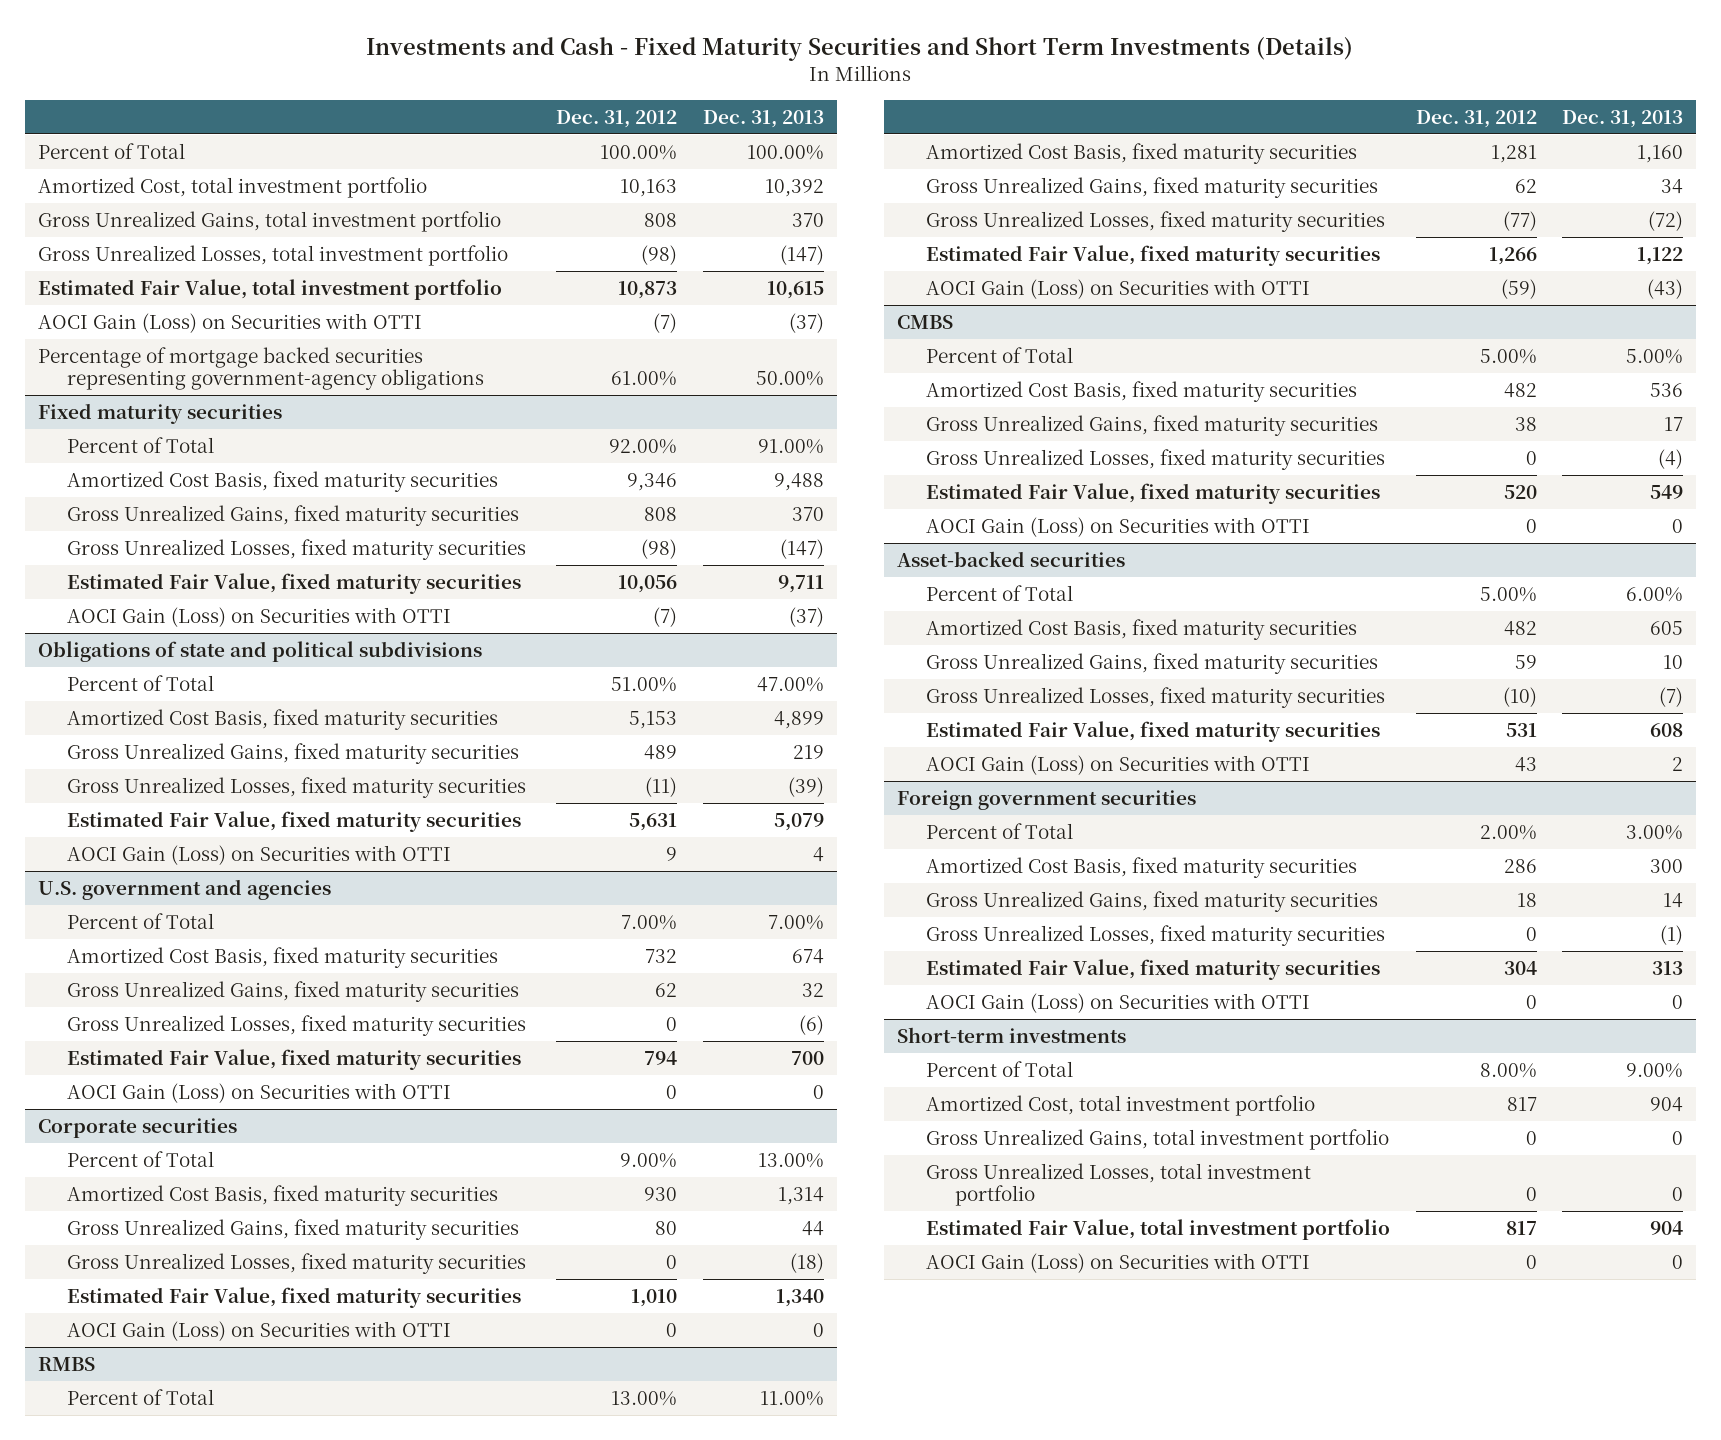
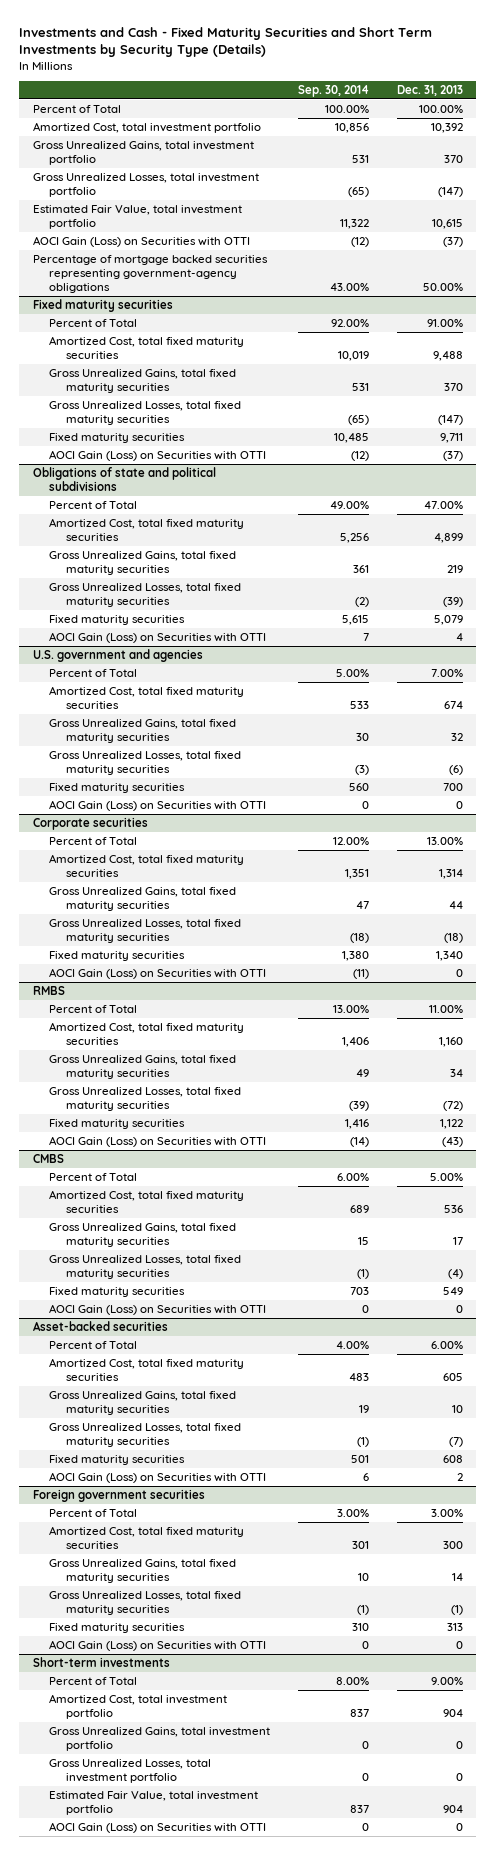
- Investments and Cash - Fixed Maturity Securities and Short Term Investments (Details)
+ Investments and Cash - Fixed Maturity Securities and Short Term Investments by Security Type (Details)
- | Dec. 31, 2012 | Dec. 31, 2013
+ | Sep. 30, 2014 | Dec. 31, 2013
@ Fixed maturity securities
- Amortized Cost Basis, fixed maturity securities | 9,346 | 9,488
- Gross Unrealized Gains, fixed maturity securities | 808 | 370
- Gross Unrealized Losses, fixed maturity securities | (98) | (147)
- Estimated Fair Value, fixed maturity securities | 10,056 | 9,711
+ Amortized Cost, total fixed maturity securities | 10,019 | 9,488
+ Gross Unrealized Gains, total fixed maturity securities | 531 | 370
+ Gross Unrealized Losses, total fixed maturity securities | (65) | (147)
+ Fixed maturity securities | 10,485 | 9,711
@ Obligations of state and political subdivisions
- Amortized Cost Basis, fixed maturity securities | 5,153 | 4,899
- Gross Unrealized Gains, fixed maturity securities | 489 | 219
- Gross Unrealized Losses, fixed maturity securities | (11) | (39)
- Estimated Fair Value, fixed maturity securities | 5,631 | 5,079
+ Amortized Cost, total fixed maturity securities | 5,256 | 4,899
+ Gross Unrealized Gains, total fixed maturity securities | 361 | 219
+ Gross Unrealized Losses, total fixed maturity securities | (2) | (39)
+ Fixed maturity securities | 5,615 | 5,079
@ U.S. government and agencies
- Amortized Cost Basis, fixed maturity securities | 732 | 674
- Gross Unrealized Gains, fixed maturity securities | 62 | 32
- Gross Unrealized Losses, fixed maturity securities | 0 | (6)
- Estimated Fair Value, fixed maturity securities | 794 | 700
+ Amortized Cost, total fixed maturity securities | 533 | 674
+ Gross Unrealized Gains, total fixed maturity securities | 30 | 32
+ Gross Unrealized Losses, total fixed maturity securities | (3) | (6)
+ Fixed maturity securities | 560 | 700
@ Corporate securities
- Amortized Cost Basis, fixed maturity securities | 930 | 1,314
- Gross Unrealized Gains, fixed maturity securities | 80 | 44
- Gross Unrealized Losses, fixed maturity securities | 0 | (18)
- Estimated Fair Value, fixed maturity securities | 1,010 | 1,340
+ Amortized Cost, total fixed maturity securities | 1,351 | 1,314
+ Gross Unrealized Gains, total fixed maturity securities | 47 | 44
+ Gross Unrealized Losses, total fixed maturity securities | (18) | (18)
+ Fixed maturity securities | 1,380 | 1,340
@ RMBS
- Amortized Cost Basis, fixed maturity securities | 1,281 | 1,160
- Gross Unrealized Gains, fixed maturity securities | 62 | 34
- Gross Unrealized Losses, fixed maturity securities | (77) | (72)
- Estimated Fair Value, fixed maturity securities | 1,266 | 1,122
+ Amortized Cost, total fixed maturity securities | 1,406 | 1,160
+ Gross Unrealized Gains, total fixed maturity securities | 49 | 34
+ Gross Unrealized Losses, total fixed maturity securities | (39) | (72)
+ Fixed maturity securities | 1,416 | 1,122
@ CMBS
- Amortized Cost Basis, fixed maturity securities | 482 | 536
- Gross Unrealized Gains, fixed maturity securities | 38 | 17
- Gross Unrealized Losses, fixed maturity securities | 0 | (4)
- Estimated Fair Value, fixed maturity securities | 520 | 549
+ Amortized Cost, total fixed maturity securities | 689 | 536
+ Gross Unrealized Gains, total fixed maturity securities | 15 | 17
+ Gross Unrealized Losses, total fixed maturity securities | (1) | (4)
+ Fixed maturity securities | 703 | 549
@ Asset-backed securities
- Amortized Cost Basis, fixed maturity securities | 482 | 605
- Gross Unrealized Gains, fixed maturity securities | 59 | 10
- Gross Unrealized Losses, fixed maturity securities | (10) | (7)
- Estimated Fair Value, fixed maturity securities | 531 | 608
+ Amortized Cost, total fixed maturity securities | 483 | 605
+ Gross Unrealized Gains, total fixed maturity securities | 19 | 10
+ Gross Unrealized Losses, total fixed maturity securities | (1) | (7)
+ Fixed maturity securities | 501 | 608
@ Foreign government securities
- Amortized Cost Basis, fixed maturity securities | 286 | 300
- Gross Unrealized Gains, fixed maturity securities | 18 | 14
- Gross Unrealized Losses, fixed maturity securities | 0 | (1)
- Estimated Fair Value, fixed maturity securities | 304 | 313
+ Amortized Cost, total fixed maturity securities | 301 | 300
+ Gross Unrealized Gains, total fixed maturity securities | 10 | 14
+ Gross Unrealized Losses, total fixed maturity securities | (1) | (1)
+ Fixed maturity securities | 310 | 313

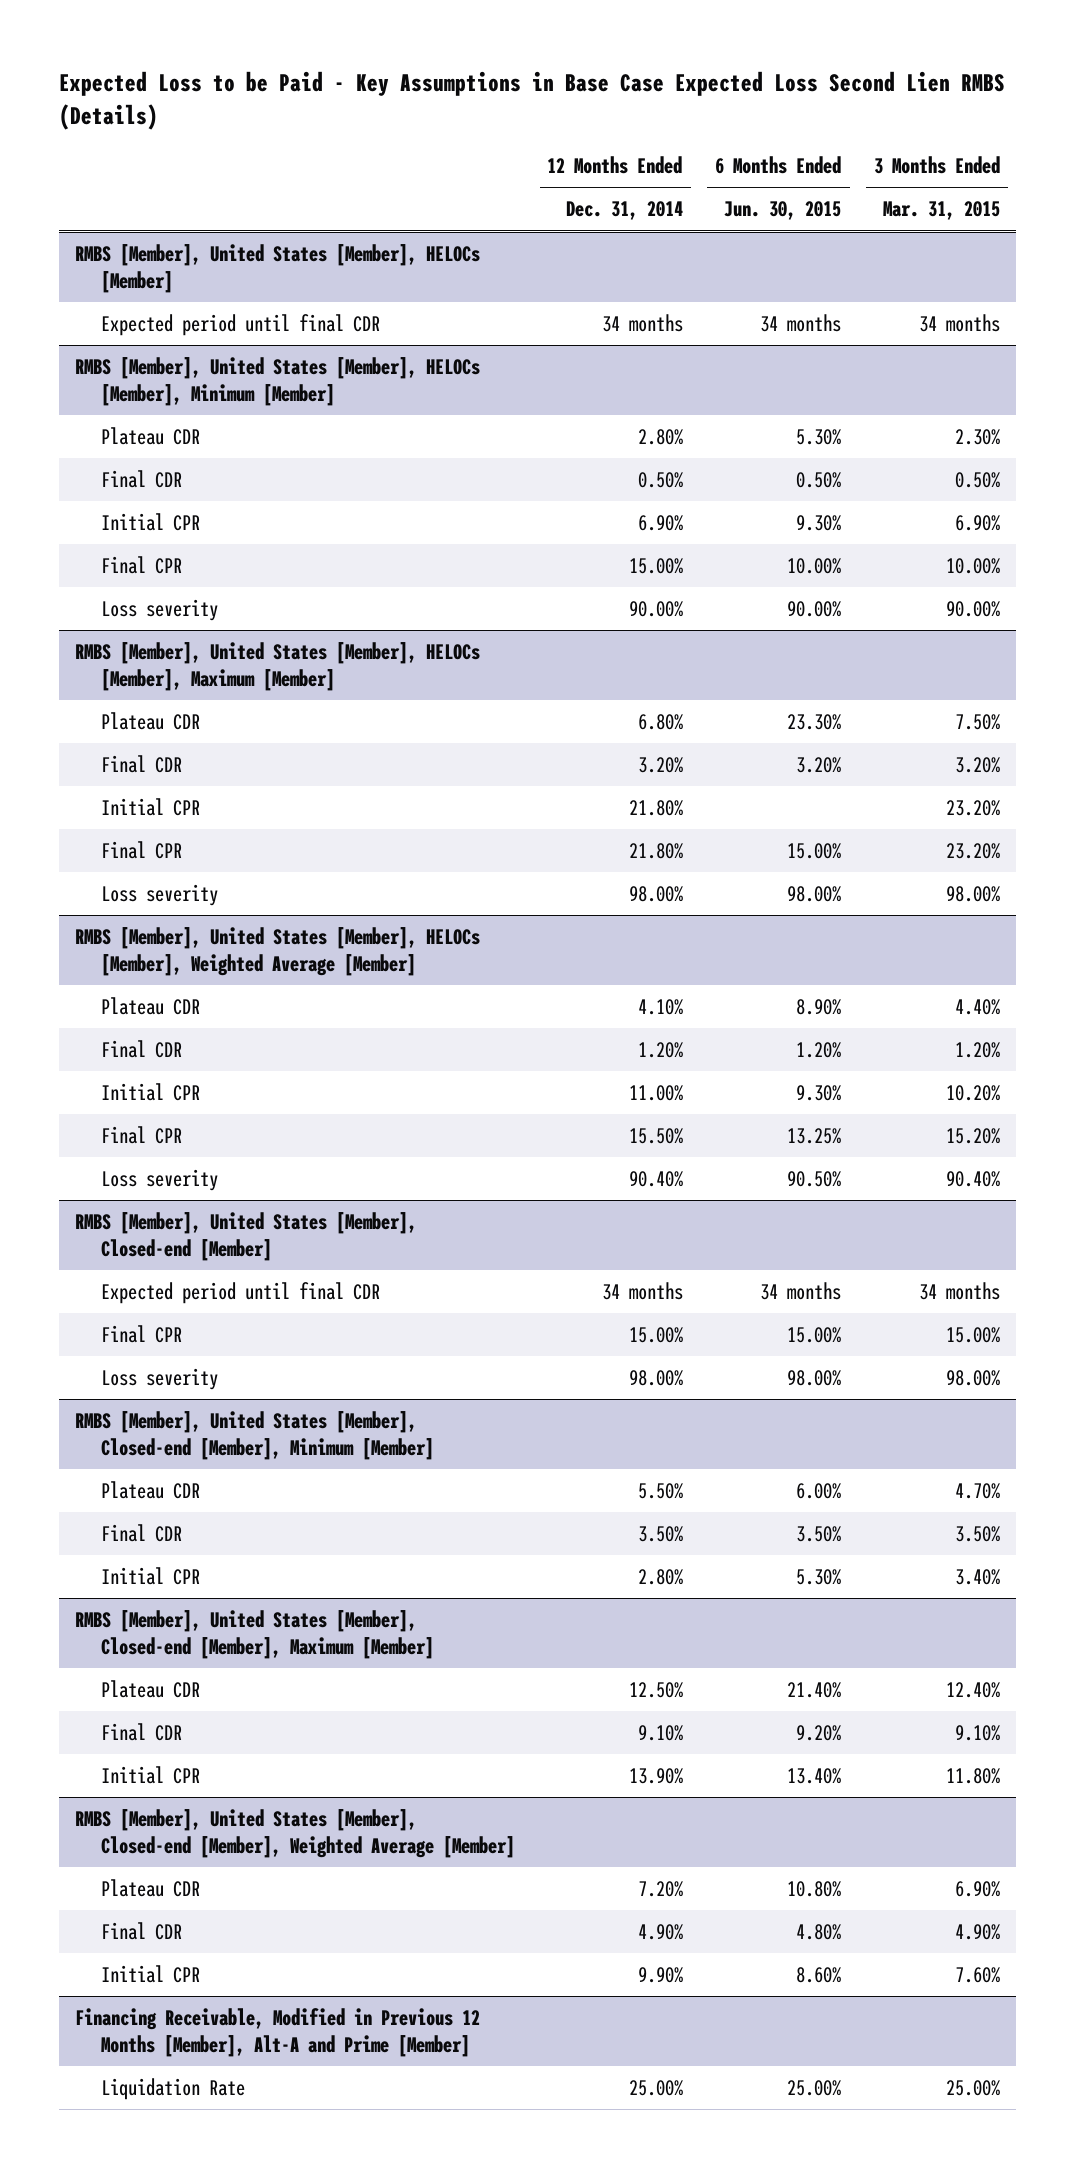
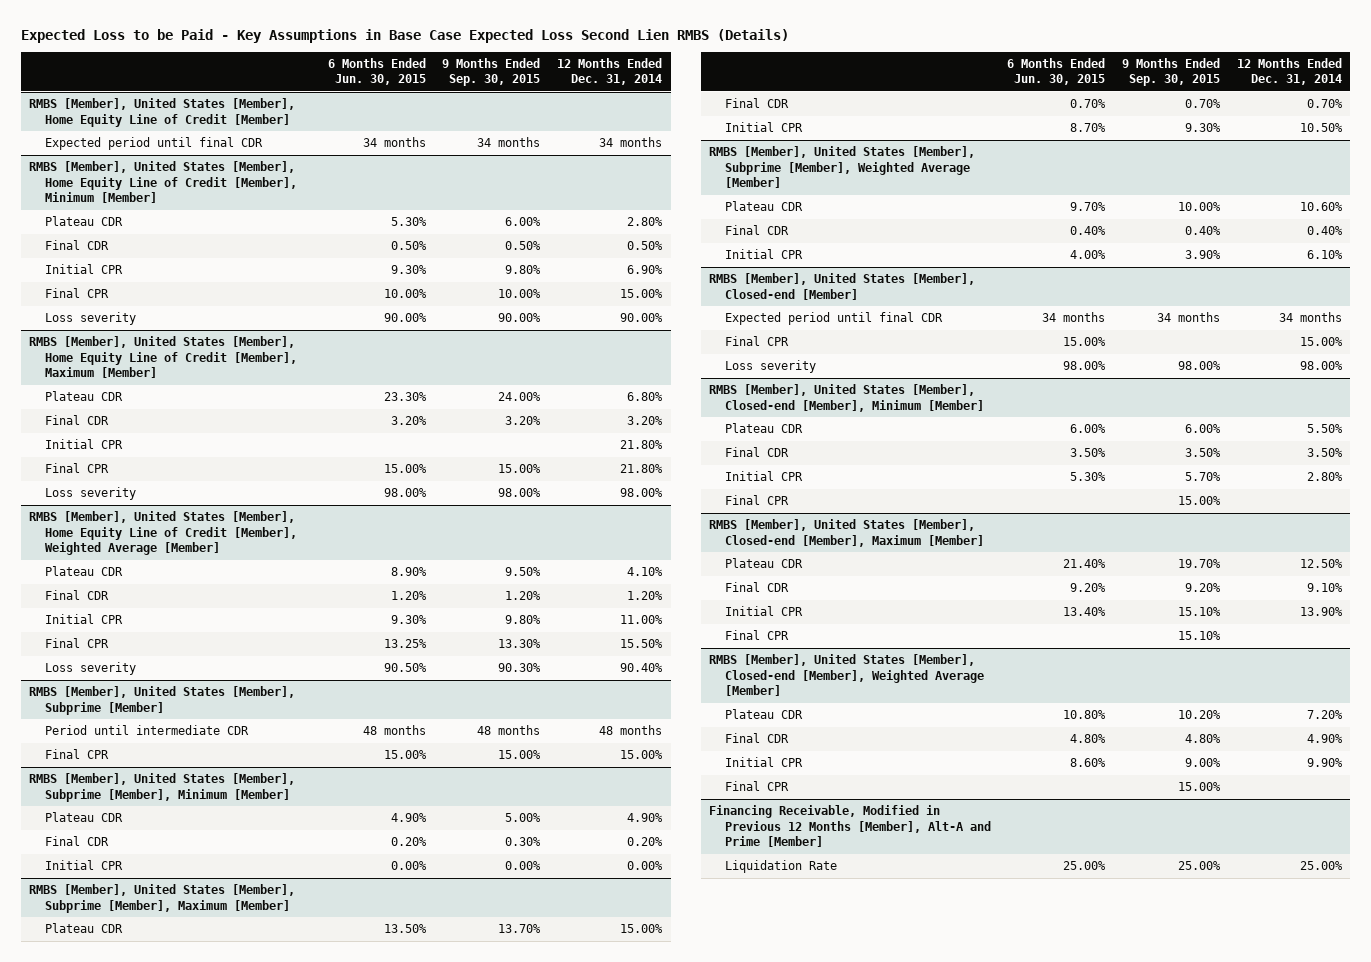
- | 12 Months Ended Dec. 31, 2014 | 6 Months Ended Jun. 30, 2015 | 3 Months Ended Mar. 31, 2015
+ | 6 Months Ended Jun. 30, 2015 | 9 Months Ended Sep. 30, 2015 | 12 Months Ended Dec. 31, 2014
- RMBS [Member], United States [Member], HELOCs [Member]
+ RMBS [Member], United States [Member], Home Equity Line of Credit [Member]
- RMBS [Member], United States [Member], HELOCs [Member], Minimum [Member]
+ RMBS [Member], United States [Member], Home Equity Line of Credit [Member], Minimum [Member]
- RMBS [Member], United States [Member], HELOCs [Member], Maximum [Member]
+ RMBS [Member], United States [Member], Home Equity Line of Credit [Member], Maximum [Member]
- RMBS [Member], United States [Member], HELOCs [Member], Weighted Average [Member]
+ RMBS [Member], United States [Member], Home Equity Line of Credit [Member], Weighted Average [Member]
+ RMBS [Member], United States [Member], Subprime [Member]
+ Period until intermediate CDR | 48 months | 48 months | 48 months
+ Final CPR | 15.00% | 15.00% | 15.00%
+ RMBS [Member], United States [Member], Subprime [Member], Minimum [Member]
+ Plateau CDR | 4.90% | 5.00% | 4.90%
+ Final CDR | 0.20% | 0.30% | 0.20%
+ Initial CPR | 0.00% | 0.00% | 0.00%
+ RMBS [Member], United States [Member], Subprime [Member], Maximum [Member]
+ Plateau CDR | 13.50% | 13.70% | 15.00%
+ Final CDR | 0.70% | 0.70% | 0.70%
+ Initial CPR | 8.70% | 9.30% | 10.50%
+ RMBS [Member], United States [Member], Subprime [Member], Weighted Average [Member]
+ Plateau CDR | 9.70% | 10.00% | 10.60%
+ Final CDR | 0.40% | 0.40% | 0.40%
+ Initial CPR | 4.00% | 3.90% | 6.10%
@ RMBS [Member], United States [Member], Closed-end [Member], Minimum [Member]
+ Final CPR | | 15.00% |
@ RMBS [Member], United States [Member], Closed-end [Member], Maximum [Member]
+ Final CPR | | 15.10% |
@ RMBS [Member], United States [Member], Closed-end [Member], Weighted Average [Member]
+ Final CPR | | 15.00% |

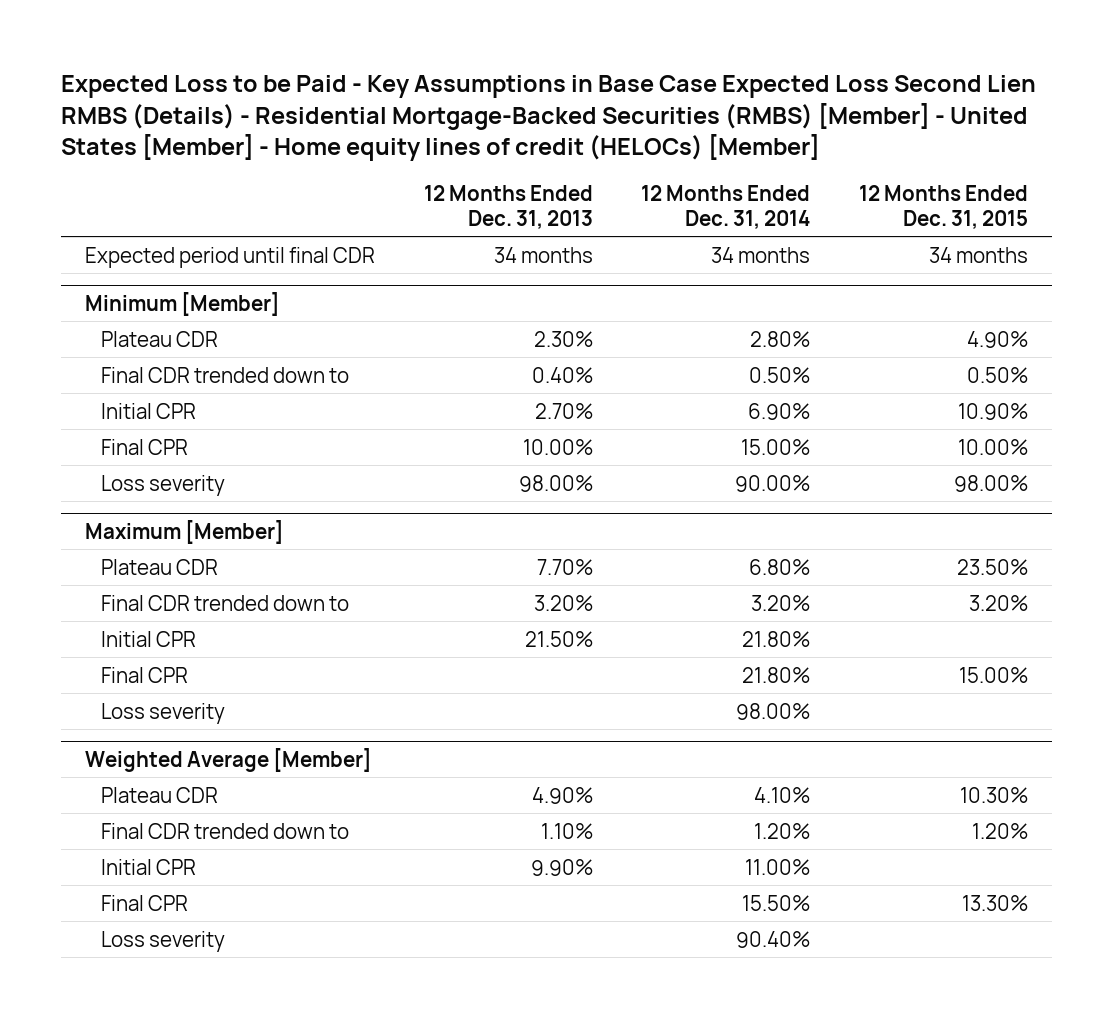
- Expected Loss to be Paid - Key Assumptions in Base Case Expected Loss Second Lien RMBS (Details)
+ Expected Loss to be Paid - Key Assumptions in Base Case Expected Loss Second Lien RMBS (Details) - Residential Mortgage-Backed Securities (RMBS) [Member] - United States [Member] - Home equity lines of credit (HELOCs) [Member]
- | 6 Months Ended Jun. 30, 2015 | 9 Months Ended Sep. 30, 2015 | 12 Months Ended Dec. 31, 2014
+ | 12 Months Ended Dec. 31, 2013 | 12 Months Ended Dec. 31, 2014 | 12 Months Ended Dec. 31, 2015
- RMBS [Member], United States [Member], Home Equity Line of Credit [Member]
- RMBS [Member], United States [Member], Home Equity Line of Credit [Member], Minimum [Member]
+ Minimum [Member]
- Final CDR | 0.50% | 0.50% | 0.50%
+ Final CDR trended down to | 0.40% | 0.50% | 0.50%
- RMBS [Member], United States [Member], Home Equity Line of Credit [Member], Maximum [Member]
+ Maximum [Member]
- Final CDR | 3.20% | 3.20% | 3.20%
+ Final CDR trended down to | 3.20% | 3.20% | 3.20%
- RMBS [Member], United States [Member], Home Equity Line of Credit [Member], Weighted Average [Member]
+ Weighted Average [Member]
- Final CDR | 1.20% | 1.20% | 1.20%
+ Final CDR trended down to | 1.10% | 1.20% | 1.20%
- RMBS [Member], United States [Member], Subprime [Member]
- Period until intermediate CDR | 48 months | 48 months | 48 months
- Final CPR | 15.00% | 15.00% | 15.00%
- RMBS [Member], United States [Member], Subprime [Member], Minimum [Member]
- Plateau CDR | 4.90% | 5.00% | 4.90%
- Final CDR | 0.20% | 0.30% | 0.20%
- Initial CPR | 0.00% | 0.00% | 0.00%
- RMBS [Member], United States [Member], Subprime [Member], Maximum [Member]
- Plateau CDR | 13.50% | 13.70% | 15.00%
- Final CDR | 0.70% | 0.70% | 0.70%
- Initial CPR | 8.70% | 9.30% | 10.50%
- RMBS [Member], United States [Member], Subprime [Member], Weighted Average [Member]
- Plateau CDR | 9.70% | 10.00% | 10.60%
- Final CDR | 0.40% | 0.40% | 0.40%
- Initial CPR | 4.00% | 3.90% | 6.10%
- RMBS [Member], United States [Member], Closed-end [Member]
- Expected period until final CDR | 34 months | 34 months | 34 months
- Final CPR | 15.00% | | 15.00%
- Loss severity | 98.00% | 98.00% | 98.00%
- RMBS [Member], United States [Member], Closed-end [Member], Minimum [Member]
- Plateau CDR | 6.00% | 6.00% | 5.50%
- Final CDR | 3.50% | 3.50% | 3.50%
- Initial CPR | 5.30% | 5.70% | 2.80%
- Final CPR | | 15.00% |
- RMBS [Member], United States [Member], Closed-end [Member], Maximum [Member]
- Plateau CDR | 21.40% | 19.70% | 12.50%
- Final CDR | 9.20% | 9.20% | 9.10%
- Initial CPR | 13.40% | 15.10% | 13.90%
- Final CPR | | 15.10% |
- RMBS [Member], United States [Member], Closed-end [Member], Weighted Average [Member]
- Plateau CDR | 10.80% | 10.20% | 7.20%
- Final CDR | 4.80% | 4.80% | 4.90%
- Initial CPR | 8.60% | 9.00% | 9.90%
- Final CPR | | 15.00% |
- Financing Receivable, Modified in Previous 12 Months [Member], Alt-A and Prime [Member]
- Liquidation Rate | 25.00% | 25.00% | 25.00%

